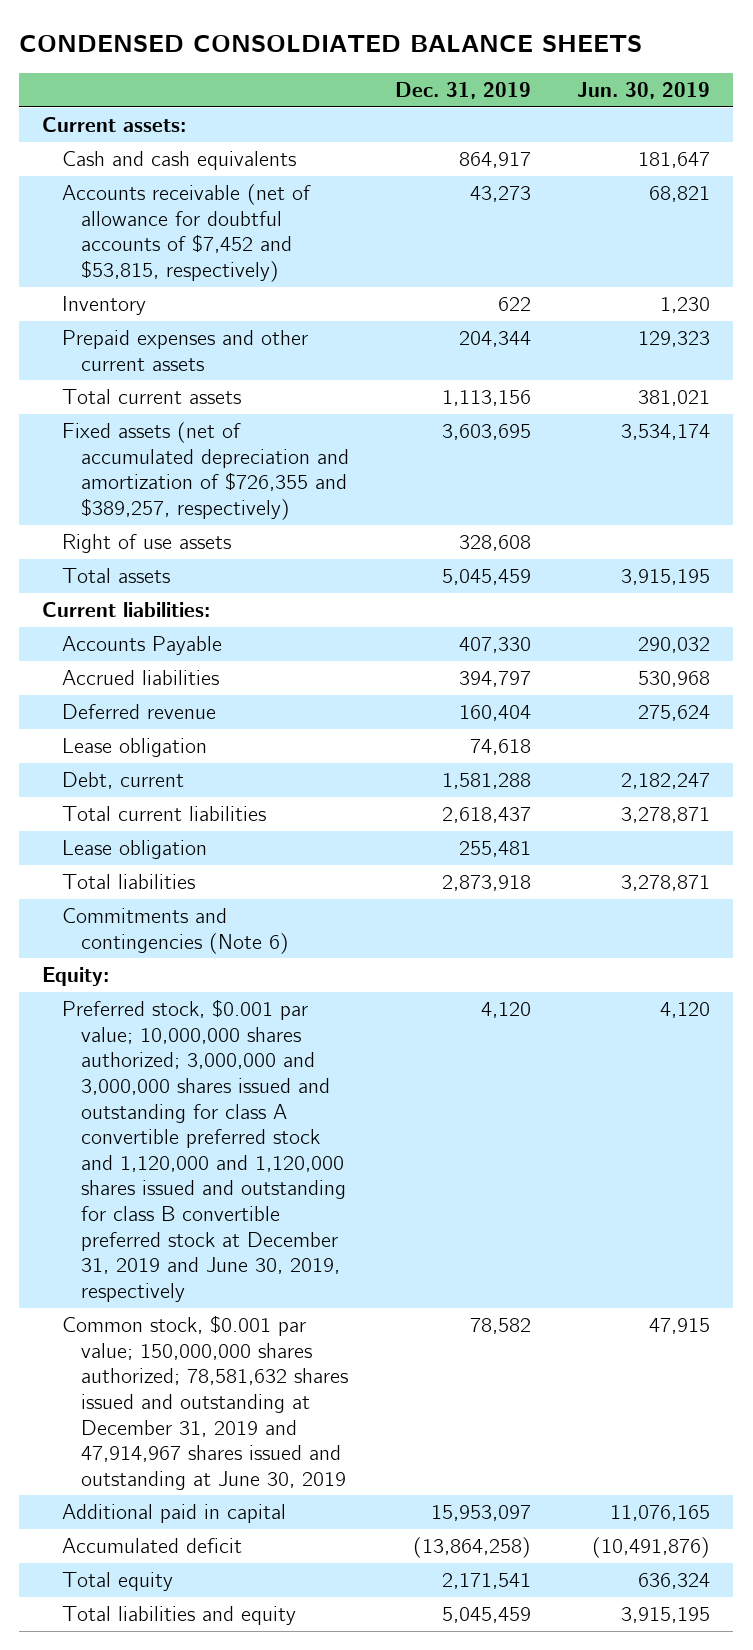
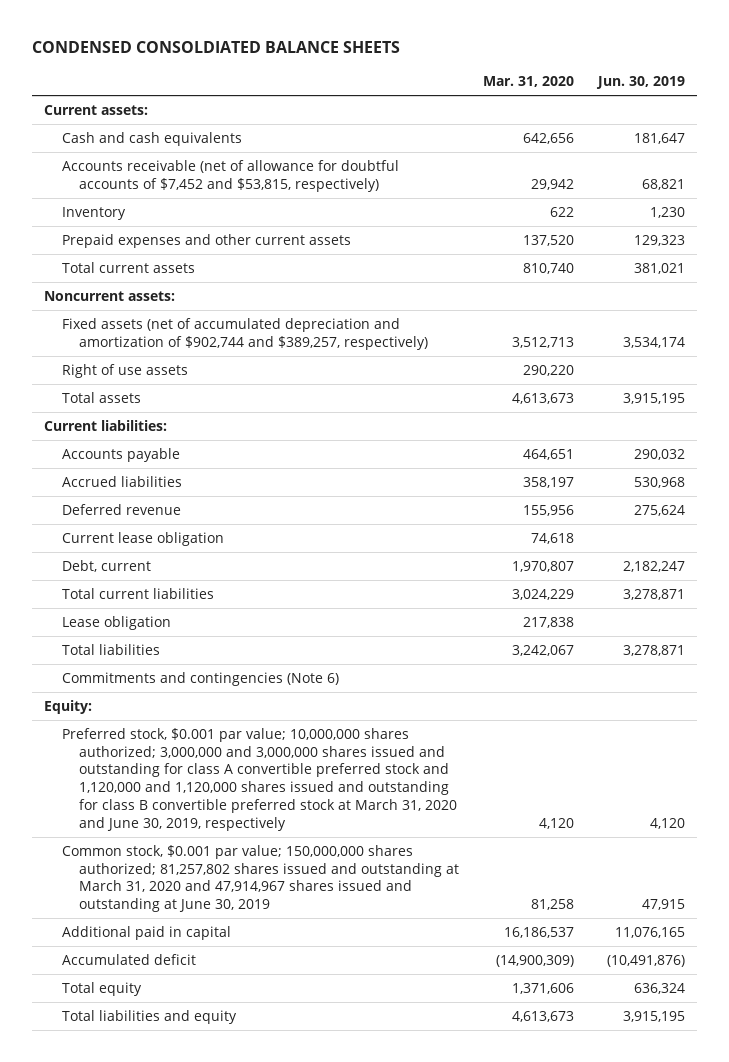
- | Dec. 31, 2019 | Jun. 30, 2019
+ | Mar. 31, 2020 | Jun. 30, 2019
- Fixed assets (net of accumulated depreciation and amortization of $726,355 and $389,257, respectively) | 3,603,695 | 3,534,174
+ Noncurrent assets:
+ Fixed assets (net of accumulated depreciation and amortization of $902,744 and $389,257, respectively) | 3,512,713 | 3,534,174
- Accounts Payable | 407,330 | 290,032
+ Accounts payable | 464,651 | 290,032
- Lease obligation | 74,618 |
+ Current lease obligation | 74,618 |
- Preferred stock, $0.001 par value; 10,000,000 shares authorized; 3,000,000 and 3,000,000 shares issued and outstanding for class A convertible preferred stock and 1,120,000 and 1,120,000 shares issued and outstanding for class B convertible preferred stock at December 31, 2019 and June 30, 2019, respectively | 4,120 | 4,120
- Common stock, $0.001 par value; 150,000,000 shares authorized; 78,581,632 shares issued and outstanding at December 31, 2019 and 47,914,967 shares issued and outstanding at June 30, 2019 | 78,582 | 47,915
+ Preferred stock, $0.001 par value; 10,000,000 shares authorized; 3,000,000 and 3,000,000 shares issued and outstanding for class A convertible preferred stock and 1,120,000 and 1,120,000 shares issued and outstanding for class B convertible preferred stock at March 31, 2020 and June 30, 2019, respectively | 4,120 | 4,120
+ Common stock, $0.001 par value; 150,000,000 shares authorized; 81,257,802 shares issued and outstanding at March 31, 2020 and 47,914,967 shares issued and outstanding at June 30, 2019 | 81,258 | 47,915

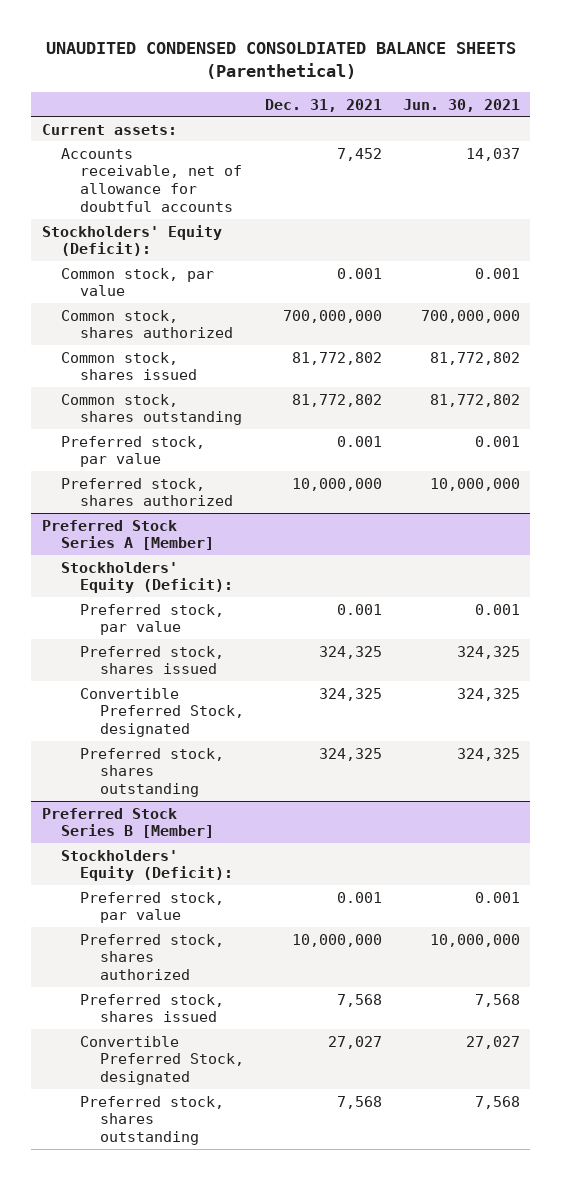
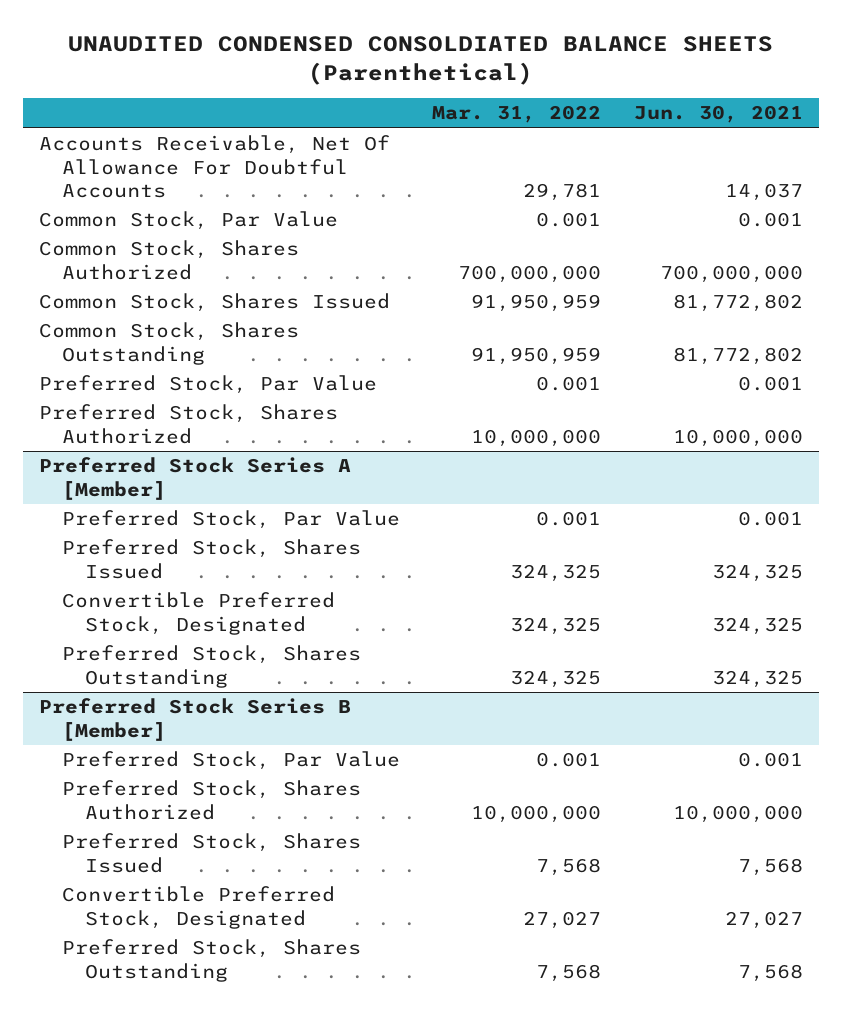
- | Dec. 31, 2021 | Jun. 30, 2021
+ | Mar. 31, 2022 | Jun. 30, 2021
- Current assets:
- Accounts receivable, net of allowance for doubtful accounts | 7,452 | 14,037
- Stockholders' Equity (Deficit):
- Common stock, par value | 0.001 | 0.001
- Common stock, shares authorized | 700,000,000 | 700,000,000
- Common stock, shares issued | 81,772,802 | 81,772,802
- Common stock, shares outstanding | 81,772,802 | 81,772,802
- Preferred stock, par value | 0.001 | 0.001
- Preferred stock, shares authorized | 10,000,000 | 10,000,000
+ Accounts Receivable, Net Of Allowance For Doubtful Accounts | 29,781 | 14,037
+ Common Stock, Par Value | 0.001 | 0.001
+ Common Stock, Shares Authorized | 700,000,000 | 700,000,000
+ Common Stock, Shares Issued | 91,950,959 | 81,772,802
+ Common Stock, Shares Outstanding | 91,950,959 | 81,772,802
+ Preferred Stock, Par Value | 0.001 | 0.001
+ Preferred Stock, Shares Authorized | 10,000,000 | 10,000,000
@ Preferred Stock Series A [Member]
- Stockholders' Equity (Deficit):
- Preferred stock, par value | 0.001 | 0.001
- Preferred stock, shares issued | 324,325 | 324,325
- Convertible Preferred Stock, designated | 324,325 | 324,325
- Preferred stock, shares outstanding | 324,325 | 324,325
+ Preferred Stock, Par Value | 0.001 | 0.001
+ Preferred Stock, Shares Issued | 324,325 | 324,325
+ Convertible Preferred Stock, Designated | 324,325 | 324,325
+ Preferred Stock, Shares Outstanding | 324,325 | 324,325
@ Preferred Stock Series B [Member]
- Stockholders' Equity (Deficit):
- Preferred stock, par value | 0.001 | 0.001
- Preferred stock, shares authorized | 10,000,000 | 10,000,000
- Preferred stock, shares issued | 7,568 | 7,568
- Convertible Preferred Stock, designated | 27,027 | 27,027
- Preferred stock, shares outstanding | 7,568 | 7,568
+ Preferred Stock, Par Value | 0.001 | 0.001
+ Preferred Stock, Shares Authorized | 10,000,000 | 10,000,000
+ Preferred Stock, Shares Issued | 7,568 | 7,568
+ Convertible Preferred Stock, Designated | 27,027 | 27,027
+ Preferred Stock, Shares Outstanding | 7,568 | 7,568

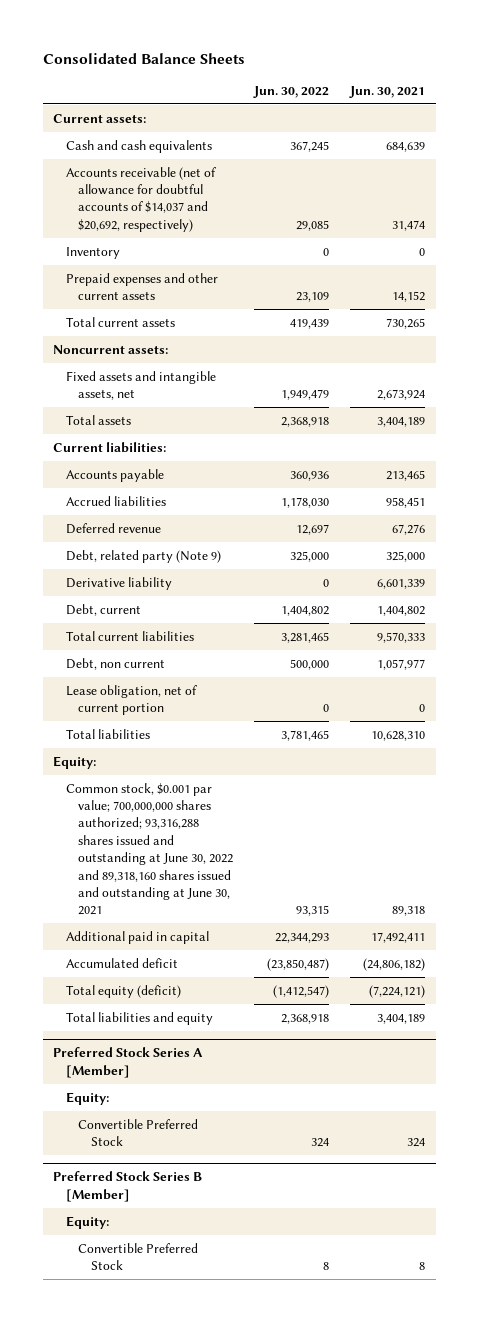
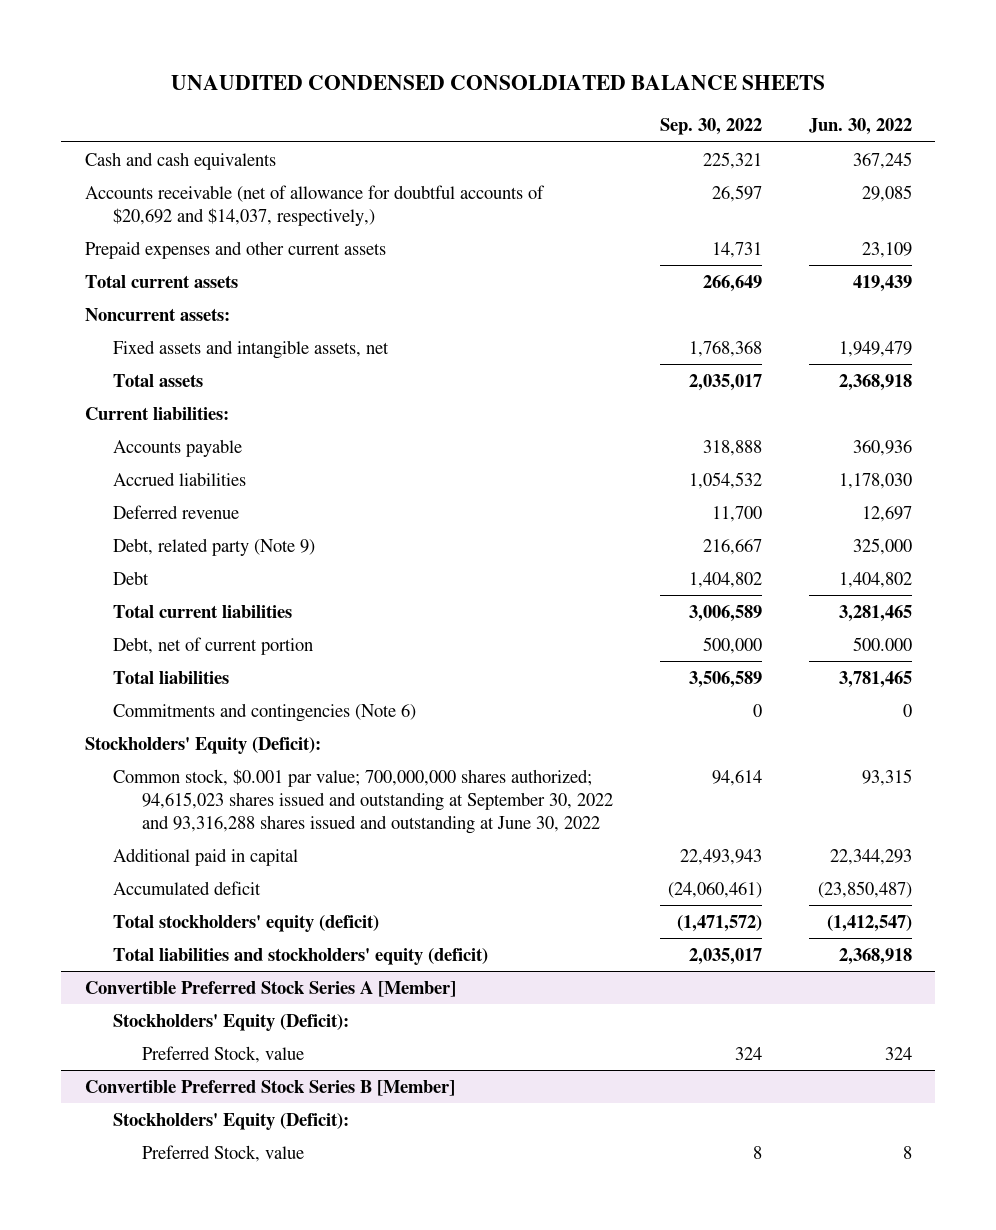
- Consolidated Balance Sheets
+ UNAUDITED CONDENSED CONSOLDIATED BALANCE SHEETS
- | Jun. 30, 2022 | Jun. 30, 2021
+ | Sep. 30, 2022 | Jun. 30, 2022
- Current assets:
- Accounts receivable (net of allowance for doubtful accounts of $14,037 and $20,692, respectively) | 29,085 | 31,474
- Inventory | 0 | 0
+ Accounts receivable (net of allowance for doubtful accounts of $20,692 and $14,037, respectively,) | 26,597 | 29,085
- Derivative liability | 0 | 6,601,339
- Debt, current | 1,404,802 | 1,404,802
+ Debt | 1,404,802 | 1,404,802
- Debt, non current | 500,000 | 1,057,977
- Lease obligation, net of current portion | 0 | 0
+ Debt, net of current portion | 500,000 | 500.000
- Equity:
- Common stock, $0.001 par value; 700,000,000 shares authorized; 93,316,288 shares issued and outstanding at June 30, 2022 and 89,318,160 shares issued and outstanding at June 30, 2021 | 93,315 | 89,318
+ Commitments and contingencies (Note 6) | 0 | 0
+ Stockholders' Equity (Deficit):
+ Common stock, $0.001 par value; 700,000,000 shares authorized; 94,615,023 shares issued and outstanding at September 30, 2022 and 93,316,288 shares issued and outstanding at June 30, 2022 | 94,614 | 93,315
- Total equity (deficit) | (1,412,547) | (7,224,121)
- Total liabilities and equity | 2,368,918 | 3,404,189
- Preferred Stock Series A [Member]
- Equity:
- Convertible Preferred Stock | 324 | 324
- Preferred Stock Series B [Member]
- Equity:
- Convertible Preferred Stock | 8 | 8
+ Total stockholders' equity (deficit) | (1,471,572) | (1,412,547)
+ Total liabilities and stockholders' equity (deficit) | 2,035,017 | 2,368,918
+ Convertible Preferred Stock Series A [Member]
+ Stockholders' Equity (Deficit):
+ Preferred Stock, value | 324 | 324
+ Convertible Preferred Stock Series B [Member]
+ Stockholders' Equity (Deficit):
+ Preferred Stock, value | 8 | 8

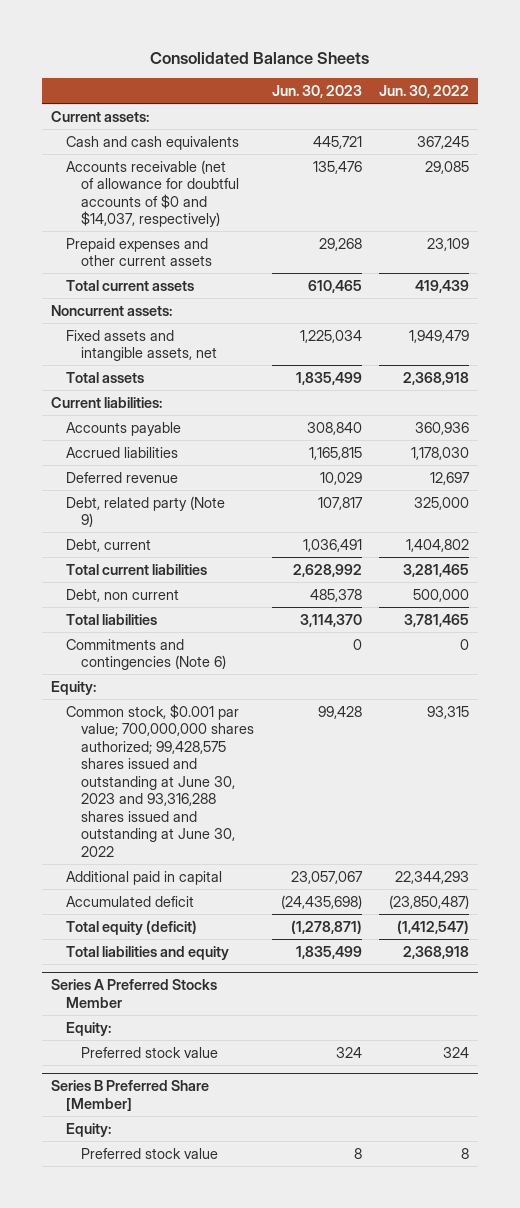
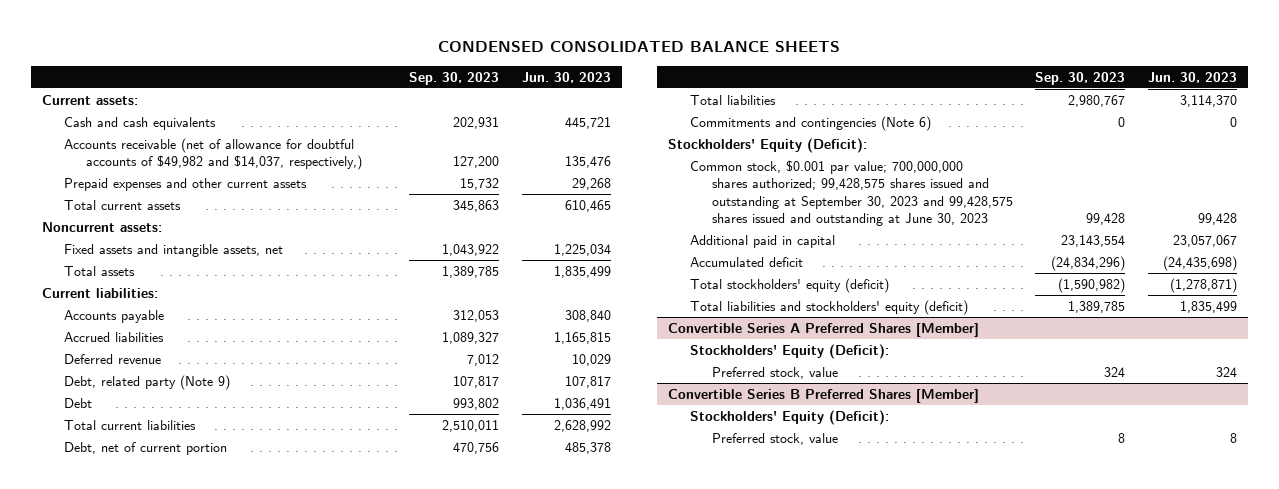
- Consolidated Balance Sheets
+ CONDENSED CONSOLIDATED BALANCE SHEETS
- | Jun. 30, 2023 | Jun. 30, 2022
+ | Sep. 30, 2023 | Jun. 30, 2023
- Accounts receivable (net of allowance for doubtful accounts of $0 and $14,037, respectively) | 135,476 | 29,085
+ Accounts receivable (net of allowance for doubtful accounts of $49,982 and $14,037, respectively,) | 127,200 | 135,476
- Debt, current | 1,036,491 | 1,404,802
+ Debt | 993,802 | 1,036,491
- Debt, non current | 485,378 | 500,000
+ Debt, net of current portion | 470,756 | 485,378
- Equity:
- Common stock, $0.001 par value; 700,000,000 shares authorized; 99,428,575 shares issued and outstanding at June 30, 2023 and 93,316,288 shares issued and outstanding at June 30, 2022 | 99,428 | 93,315
+ Stockholders' Equity (Deficit):
+ Common stock, $0.001 par value; 700,000,000 shares authorized; 99,428,575 shares issued and outstanding at September 30, 2023 and 99,428,575 shares issued and outstanding at June 30, 2023 | 99,428 | 99,428
- Total equity (deficit) | (1,278,871) | (1,412,547)
- Total liabilities and equity | 1,835,499 | 2,368,918
- Series A Preferred Stocks Member
- Equity:
- Preferred stock value | 324 | 324
- Series B Preferred Share [Member]
- Equity:
- Preferred stock value | 8 | 8
+ Total stockholders' equity (deficit) | (1,590,982) | (1,278,871)
+ Total liabilities and stockholders' equity (deficit) | 1,389,785 | 1,835,499
+ Convertible Series A Preferred Shares [Member]
+ Stockholders' Equity (Deficit):
+ Preferred stock, value | 324 | 324
+ Convertible Series B Preferred Shares [Member]
+ Stockholders' Equity (Deficit):
+ Preferred stock, value | 8 | 8

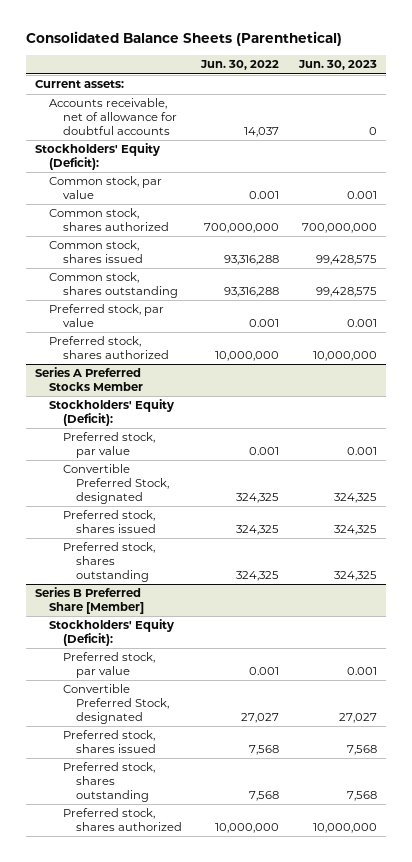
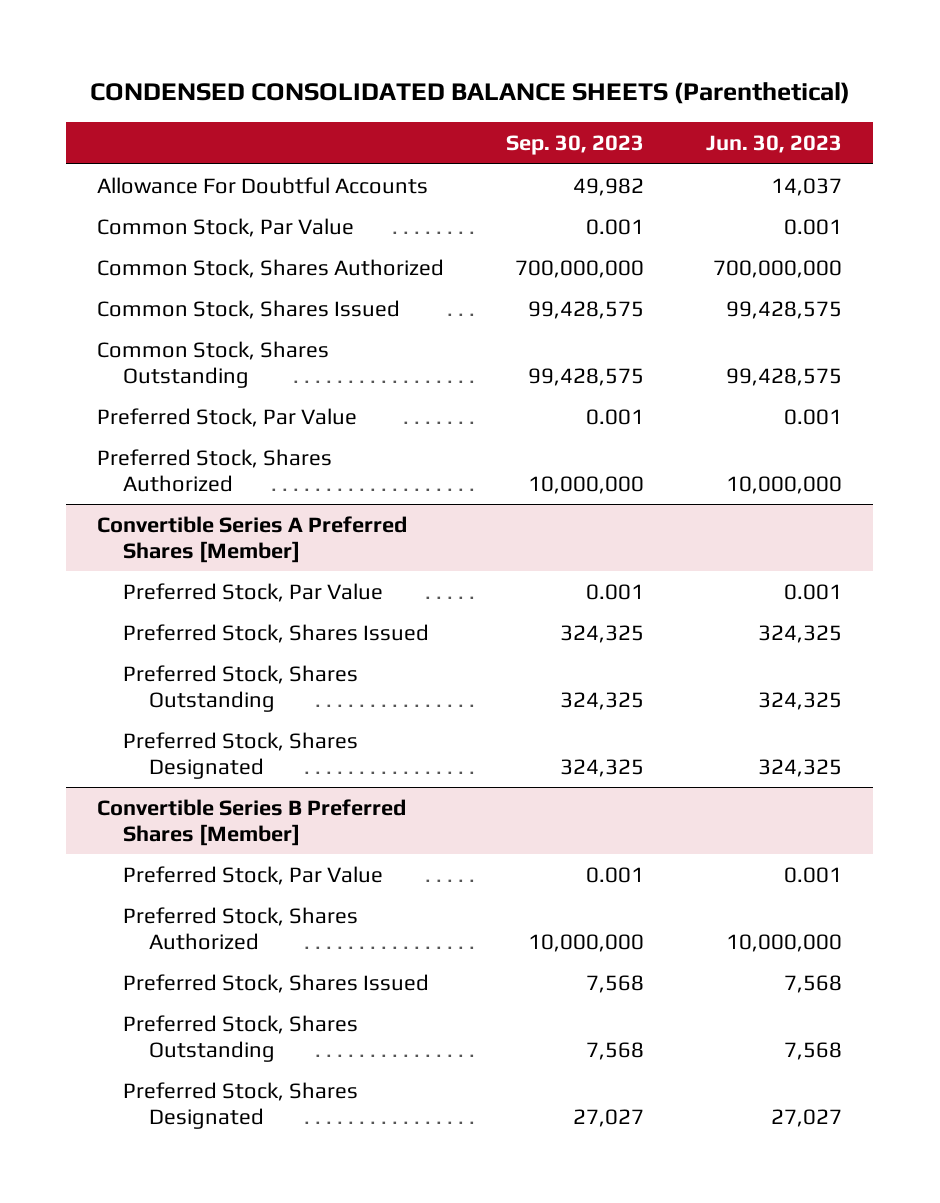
- Consolidated Balance Sheets (Parenthetical)
+ CONDENSED CONSOLIDATED BALANCE SHEETS (Parenthetical)
- | Jun. 30, 2022 | Jun. 30, 2023
+ | Sep. 30, 2023 | Jun. 30, 2023
- Current assets:
- Accounts receivable, net of allowance for doubtful accounts | 14,037 | 0
- Stockholders' Equity (Deficit):
- Common stock, par value | 0.001 | 0.001
- Common stock, shares authorized | 700,000,000 | 700,000,000
- Common stock, shares issued | 93,316,288 | 99,428,575
- Common stock, shares outstanding | 93,316,288 | 99,428,575
- Preferred stock, par value | 0.001 | 0.001
- Preferred stock, shares authorized | 10,000,000 | 10,000,000
- Series A Preferred Stocks Member
- Stockholders' Equity (Deficit):
- Preferred stock, par value | 0.001 | 0.001
- Convertible Preferred Stock, designated | 324,325 | 324,325
- Preferred stock, shares issued | 324,325 | 324,325
- Preferred stock, shares outstanding | 324,325 | 324,325
- Series B Preferred Share [Member]
- Stockholders' Equity (Deficit):
- Preferred stock, par value | 0.001 | 0.001
- Convertible Preferred Stock, designated | 27,027 | 27,027
- Preferred stock, shares issued | 7,568 | 7,568
- Preferred stock, shares outstanding | 7,568 | 7,568
- Preferred stock, shares authorized | 10,000,000 | 10,000,000
+ Allowance For Doubtful Accounts | 49,982 | 14,037
+ Common Stock, Par Value | 0.001 | 0.001
+ Common Stock, Shares Authorized | 700,000,000 | 700,000,000
+ Common Stock, Shares Issued | 99,428,575 | 99,428,575
+ Common Stock, Shares Outstanding | 99,428,575 | 99,428,575
+ Preferred Stock, Par Value | 0.001 | 0.001
+ Preferred Stock, Shares Authorized | 10,000,000 | 10,000,000
+ Convertible Series A Preferred Shares [Member]
+ Preferred Stock, Par Value | 0.001 | 0.001
+ Preferred Stock, Shares Issued | 324,325 | 324,325
+ Preferred Stock, Shares Outstanding | 324,325 | 324,325
+ Preferred Stock, Shares Designated | 324,325 | 324,325
+ Convertible Series B Preferred Shares [Member]
+ Preferred Stock, Par Value | 0.001 | 0.001
+ Preferred Stock, Shares Authorized | 10,000,000 | 10,000,000
+ Preferred Stock, Shares Issued | 7,568 | 7,568
+ Preferred Stock, Shares Outstanding | 7,568 | 7,568
+ Preferred Stock, Shares Designated | 27,027 | 27,027

